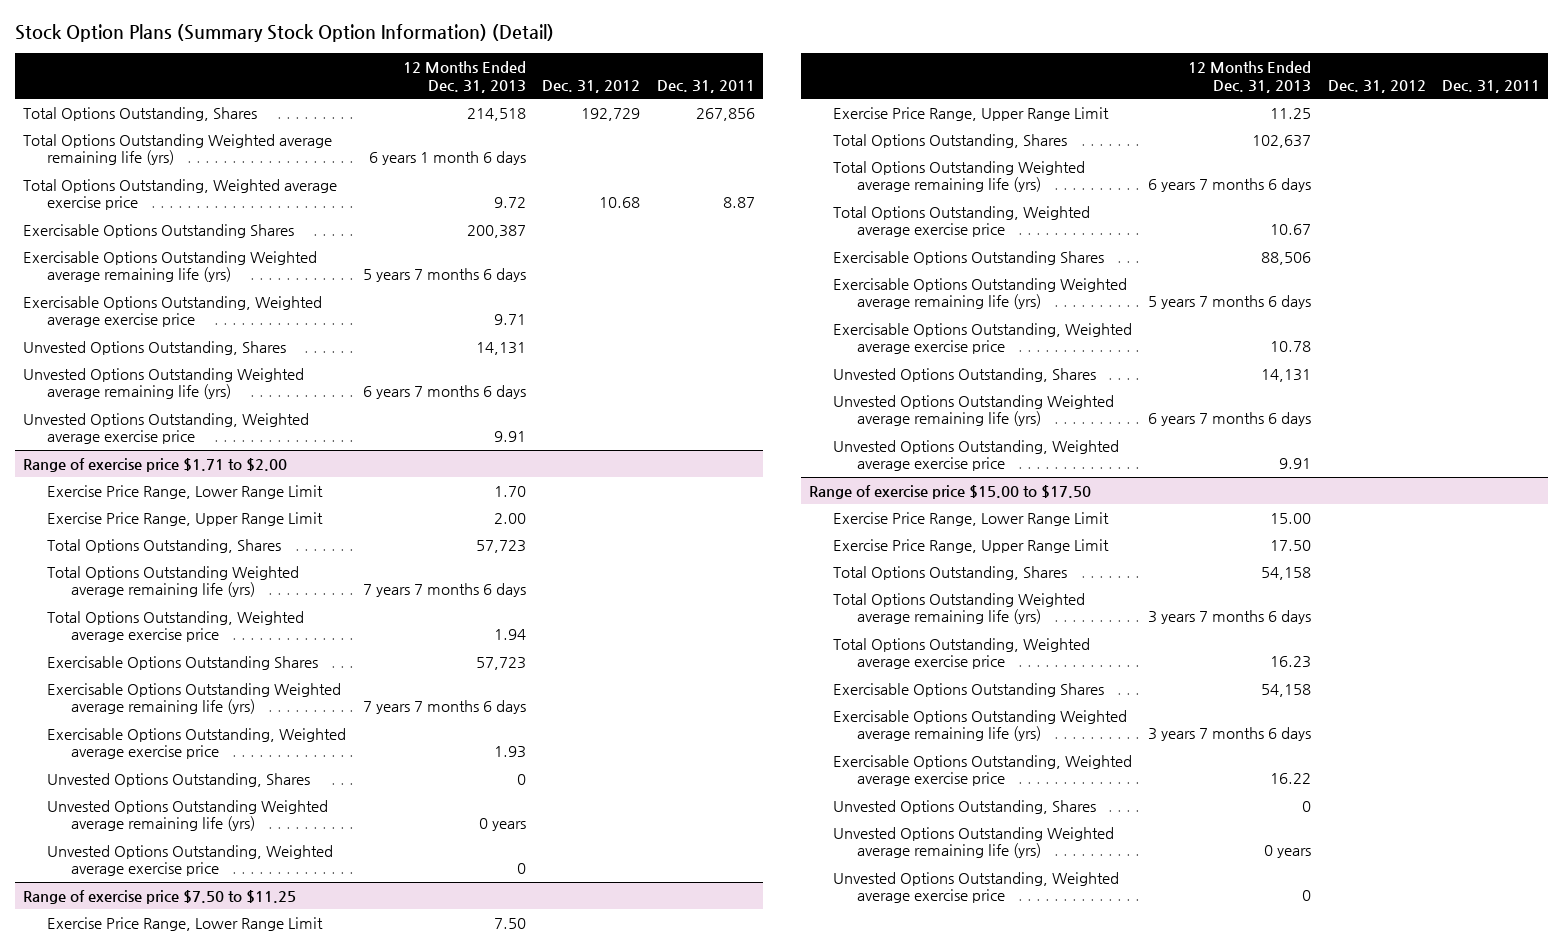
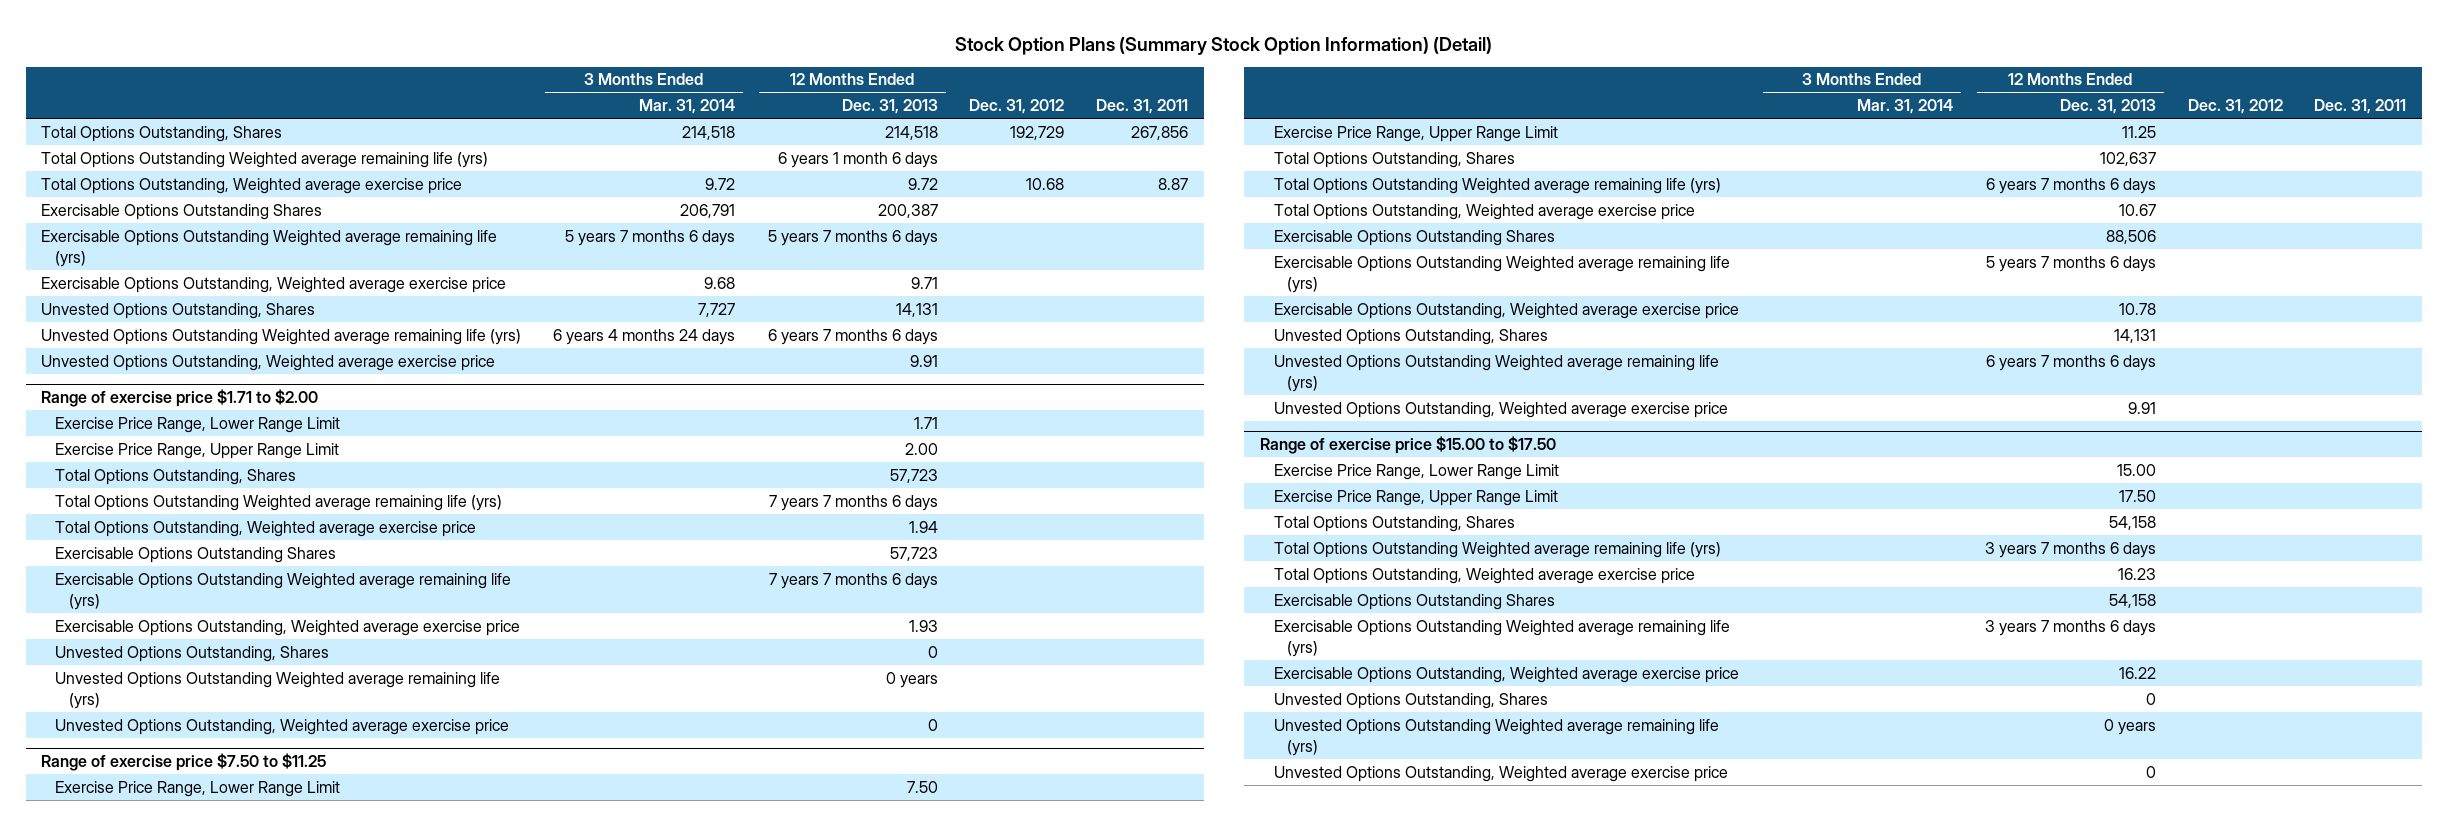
- | 12 Months Ended Dec. 31, 2013 | Dec. 31, 2012 | Dec. 31, 2011
+ | 3 Months Ended Mar. 31, 2014 | 12 Months Ended Dec. 31, 2013 | Dec. 31, 2012 | Dec. 31, 2011
@ Range of exercise price $1.71 to $2.00
- Exercise Price Range, Lower Range Limit | 1.70 | |
+ Exercise Price Range, Lower Range Limit | | 1.71 | |

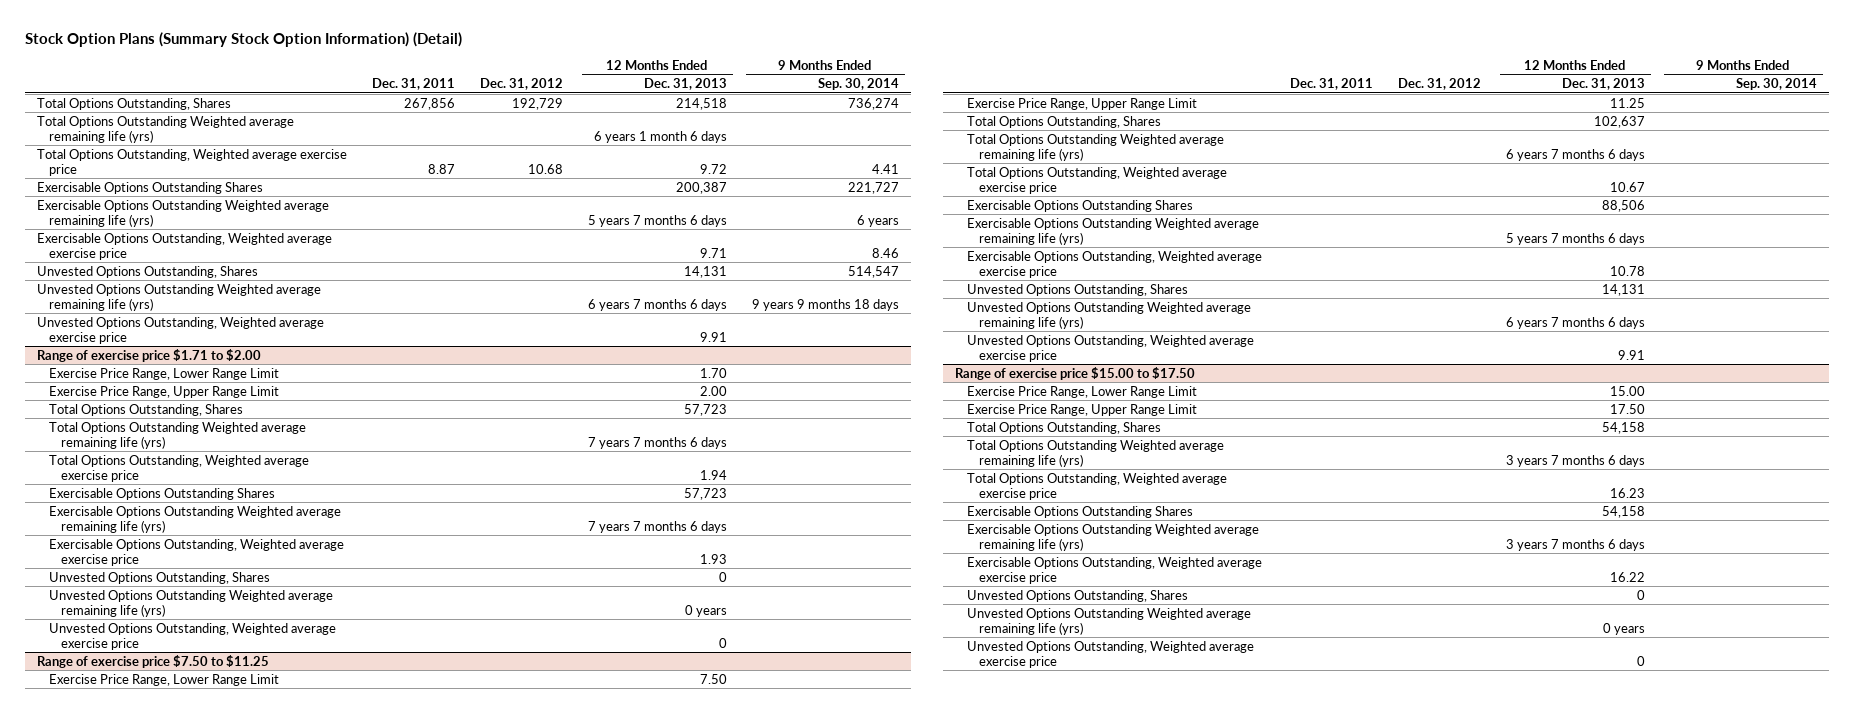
- | 3 Months Ended Mar. 31, 2014 | 12 Months Ended Dec. 31, 2013 | Dec. 31, 2012 | Dec. 31, 2011
+ | Dec. 31, 2011 | Dec. 31, 2012 | 12 Months Ended Dec. 31, 2013 | 9 Months Ended Sep. 30, 2014
@ Range of exercise price $1.71 to $2.00
- Exercise Price Range, Lower Range Limit | | 1.71 | |
+ Exercise Price Range, Lower Range Limit | | | 1.70 |

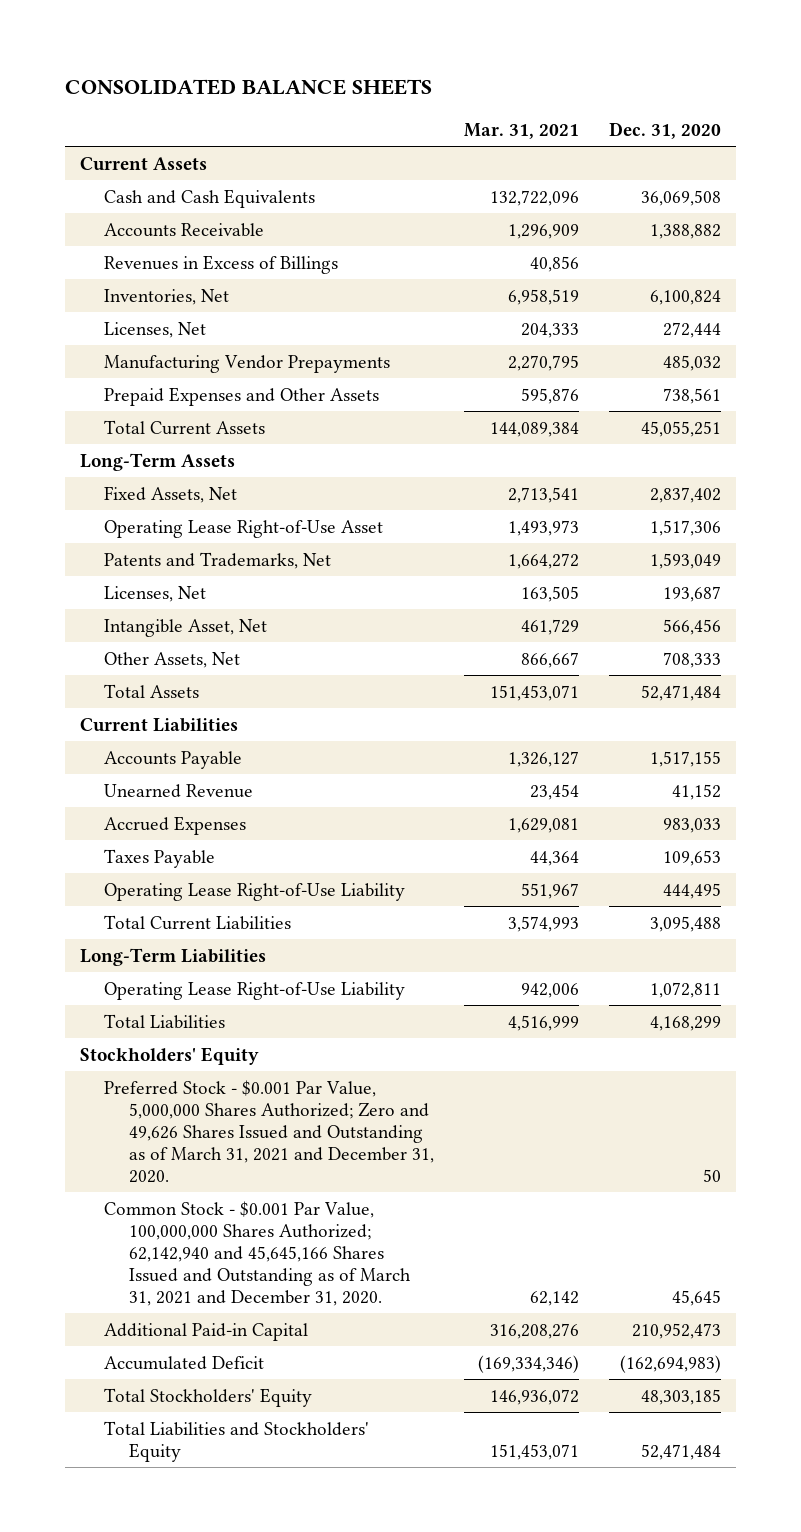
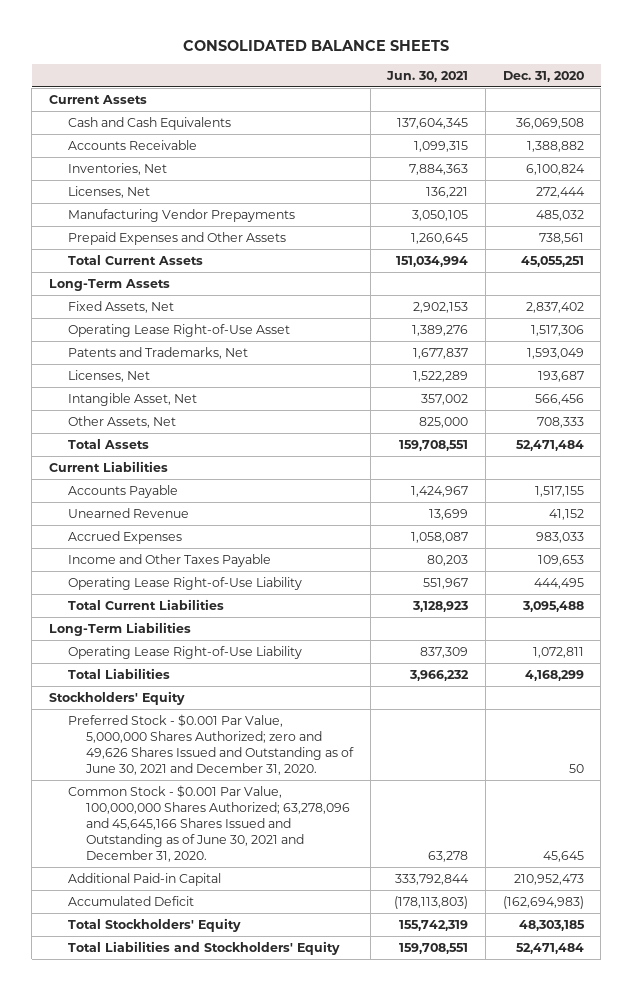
- | Mar. 31, 2021 | Dec. 31, 2020
+ | Jun. 30, 2021 | Dec. 31, 2020
- Revenues in Excess of Billings | 40,856 |
- Taxes Payable | 44,364 | 109,653
+ Income and Other Taxes Payable | 80,203 | 109,653
- Preferred Stock - $0.001 Par Value, 5,000,000 Shares Authorized; Zero and 49,626 Shares Issued and Outstanding as of March 31, 2021 and December 31, 2020. | | 50
- Common Stock - $0.001 Par Value, 100,000,000 Shares Authorized; 62,142,940 and 45,645,166 Shares Issued and Outstanding as of March 31, 2021 and December 31, 2020. | 62,142 | 45,645
+ Preferred Stock - $0.001 Par Value, 5,000,000 Shares Authorized; zero and 49,626 Shares Issued and Outstanding as of June 30, 2021 and December 31, 2020. | | 50
+ Common Stock - $0.001 Par Value, 100,000,000 Shares Authorized; 63,278,096 and 45,645,166 Shares Issued and Outstanding as of June 30, 2021 and December 31, 2020. | 63,278 | 45,645

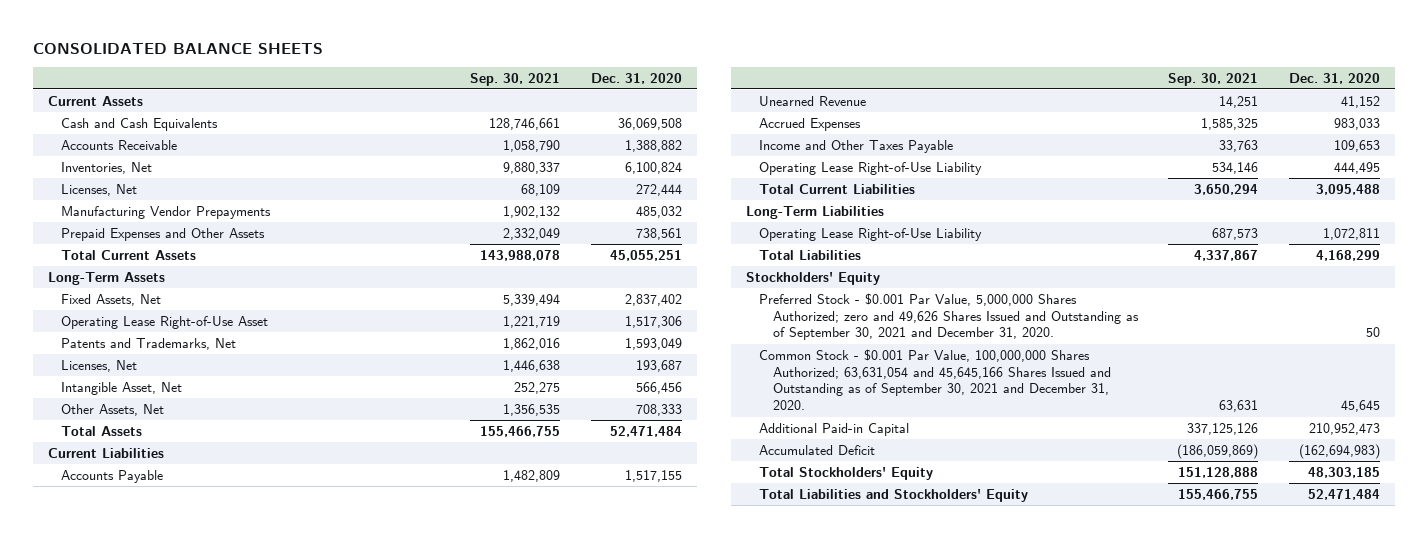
- | Jun. 30, 2021 | Dec. 31, 2020
+ | Sep. 30, 2021 | Dec. 31, 2020
- Preferred Stock - $0.001 Par Value, 5,000,000 Shares Authorized; zero and 49,626 Shares Issued and Outstanding as of June 30, 2021 and December 31, 2020. | | 50
- Common Stock - $0.001 Par Value, 100,000,000 Shares Authorized; 63,278,096 and 45,645,166 Shares Issued and Outstanding as of June 30, 2021 and December 31, 2020. | 63,278 | 45,645
+ Preferred Stock - $0.001 Par Value, 5,000,000 Shares Authorized; zero and 49,626 Shares Issued and Outstanding as of September 30, 2021 and December 31, 2020. | | 50
+ Common Stock - $0.001 Par Value, 100,000,000 Shares Authorized; 63,631,054 and 45,645,166 Shares Issued and Outstanding as of September 30, 2021 and December 31, 2020. | 63,631 | 45,645

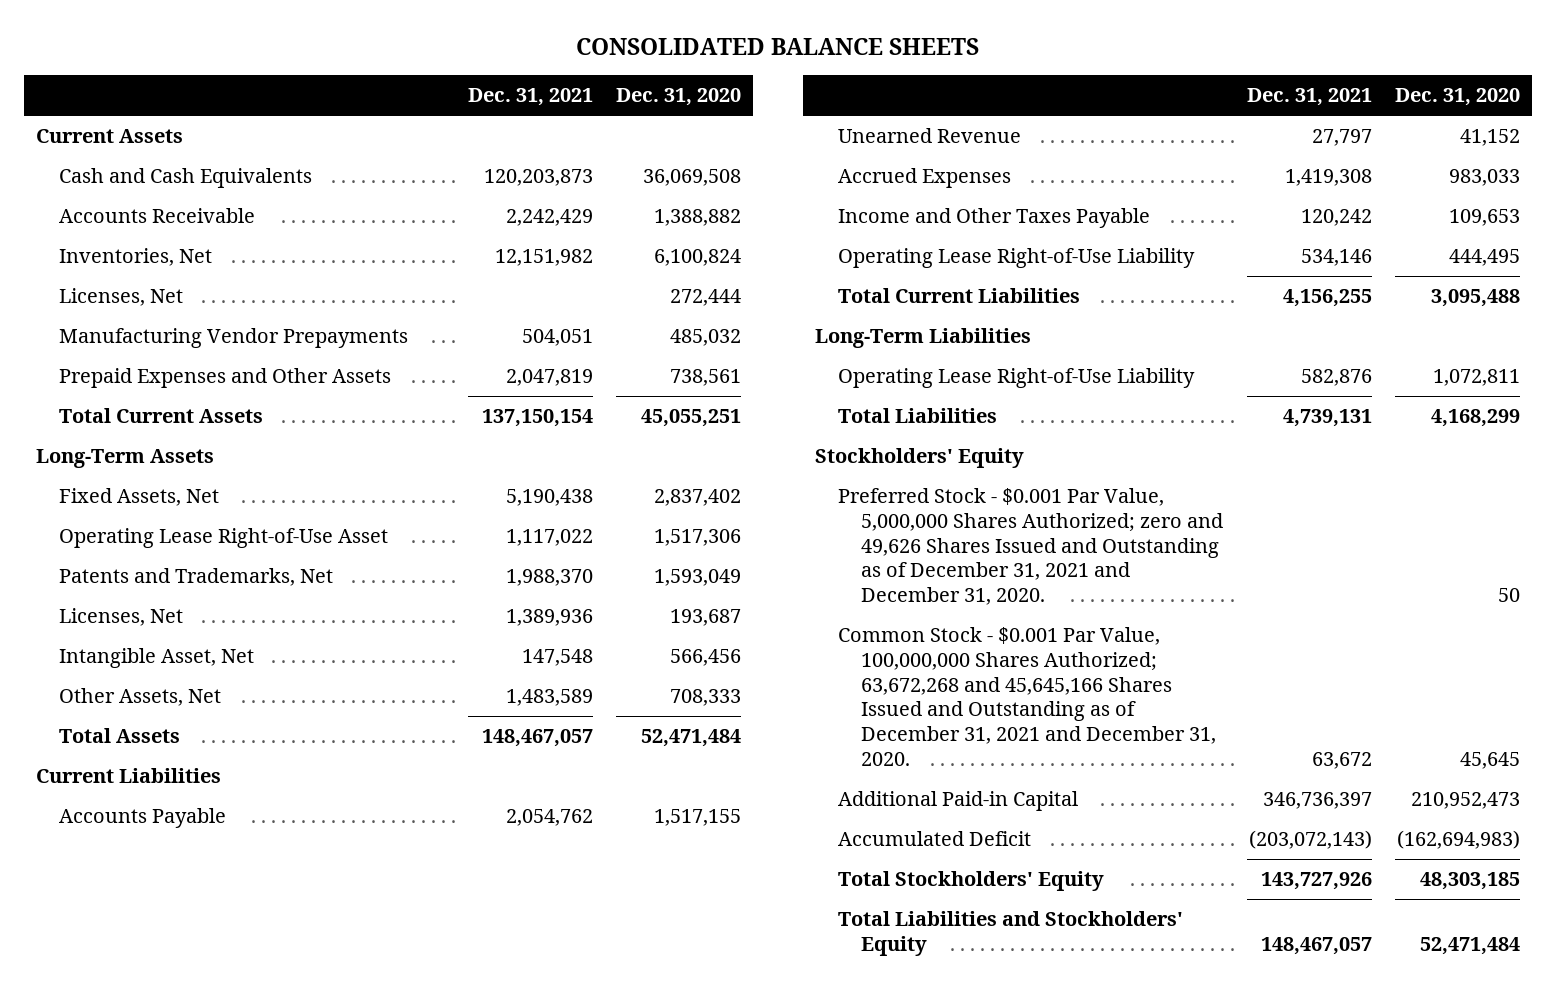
- | Sep. 30, 2021 | Dec. 31, 2020
+ | Dec. 31, 2021 | Dec. 31, 2020
- Preferred Stock - $0.001 Par Value, 5,000,000 Shares Authorized; zero and 49,626 Shares Issued and Outstanding as of September 30, 2021 and December 31, 2020. | | 50
- Common Stock - $0.001 Par Value, 100,000,000 Shares Authorized; 63,631,054 and 45,645,166 Shares Issued and Outstanding as of September 30, 2021 and December 31, 2020. | 63,631 | 45,645
+ Preferred Stock - $0.001 Par Value, 5,000,000 Shares Authorized; zero and 49,626 Shares Issued and Outstanding as of December 31, 2021 and December 31, 2020. | | 50
+ Common Stock - $0.001 Par Value, 100,000,000 Shares Authorized; 63,672,268 and 45,645,166 Shares Issued and Outstanding as of December 31, 2021 and December 31, 2020. | 63,672 | 45,645

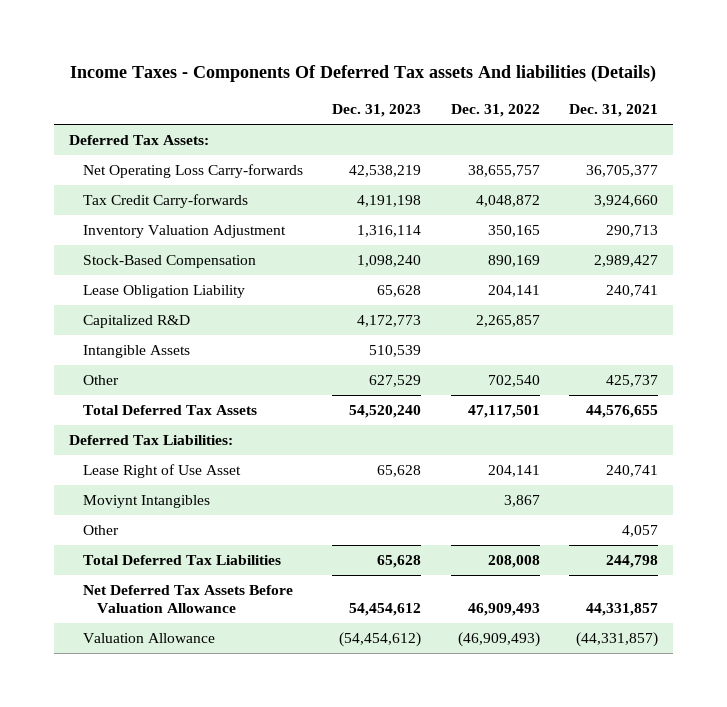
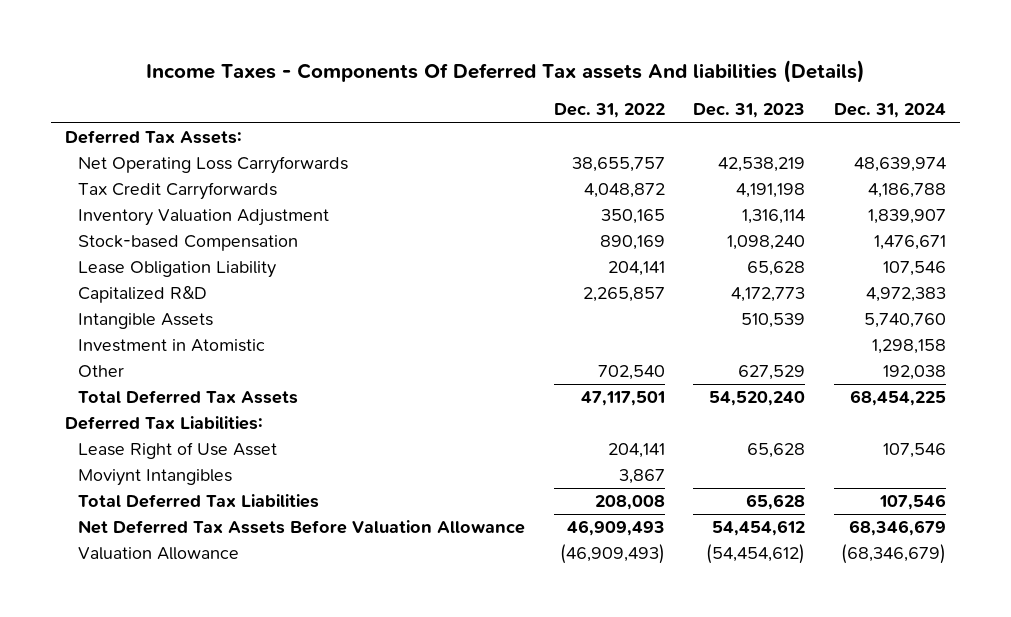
- | Dec. 31, 2023 | Dec. 31, 2022 | Dec. 31, 2021
+ | Dec. 31, 2022 | Dec. 31, 2023 | Dec. 31, 2024
- Net Operating Loss Carry-forwards | 42,538,219 | 38,655,757 | 36,705,377
- Tax Credit Carry-forwards | 4,191,198 | 4,048,872 | 3,924,660
+ Net Operating Loss Carryforwards | 38,655,757 | 42,538,219 | 48,639,974
+ Tax Credit Carryforwards | 4,048,872 | 4,191,198 | 4,186,788
- Stock-Based Compensation | 1,098,240 | 890,169 | 2,989,427
+ Stock-based Compensation | 890,169 | 1,098,240 | 1,476,671
+ Investment in Atomistic | | | 1,298,158
- Other | | | 4,057

